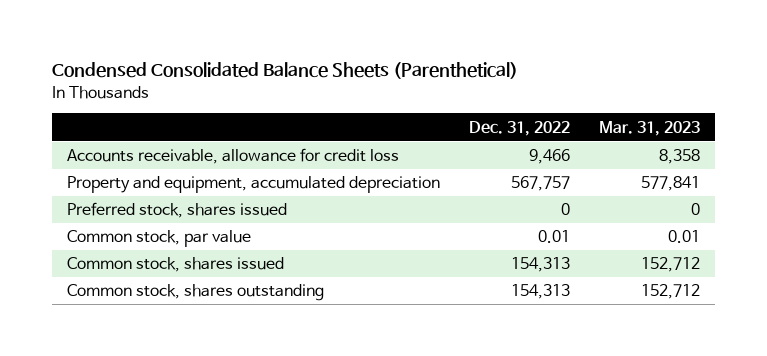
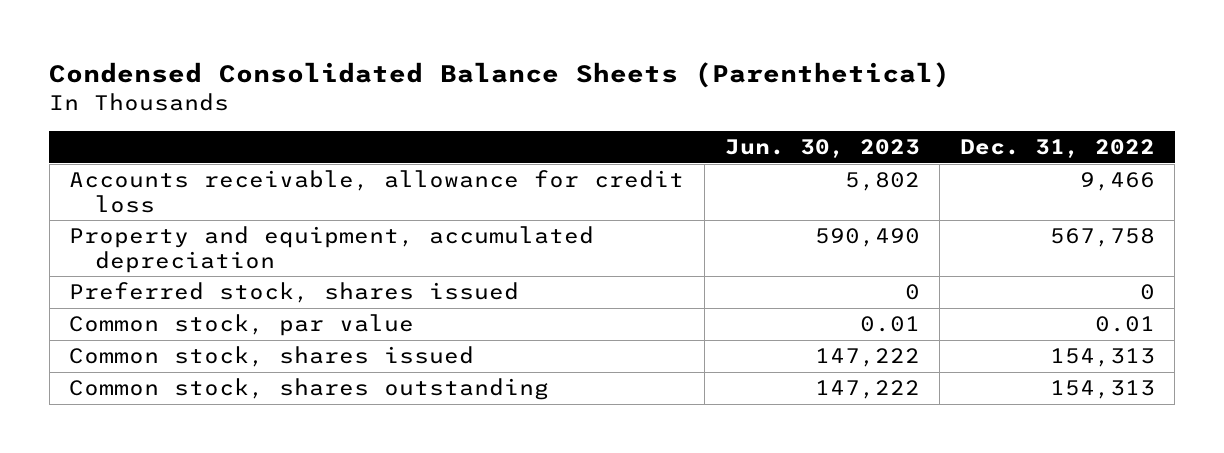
- | Dec. 31, 2022 | Mar. 31, 2023
+ | Jun. 30, 2023 | Dec. 31, 2022
- Property and equipment, accumulated depreciation | 567,757 | 577,841
+ Property and equipment, accumulated depreciation | 590,490 | 567,758

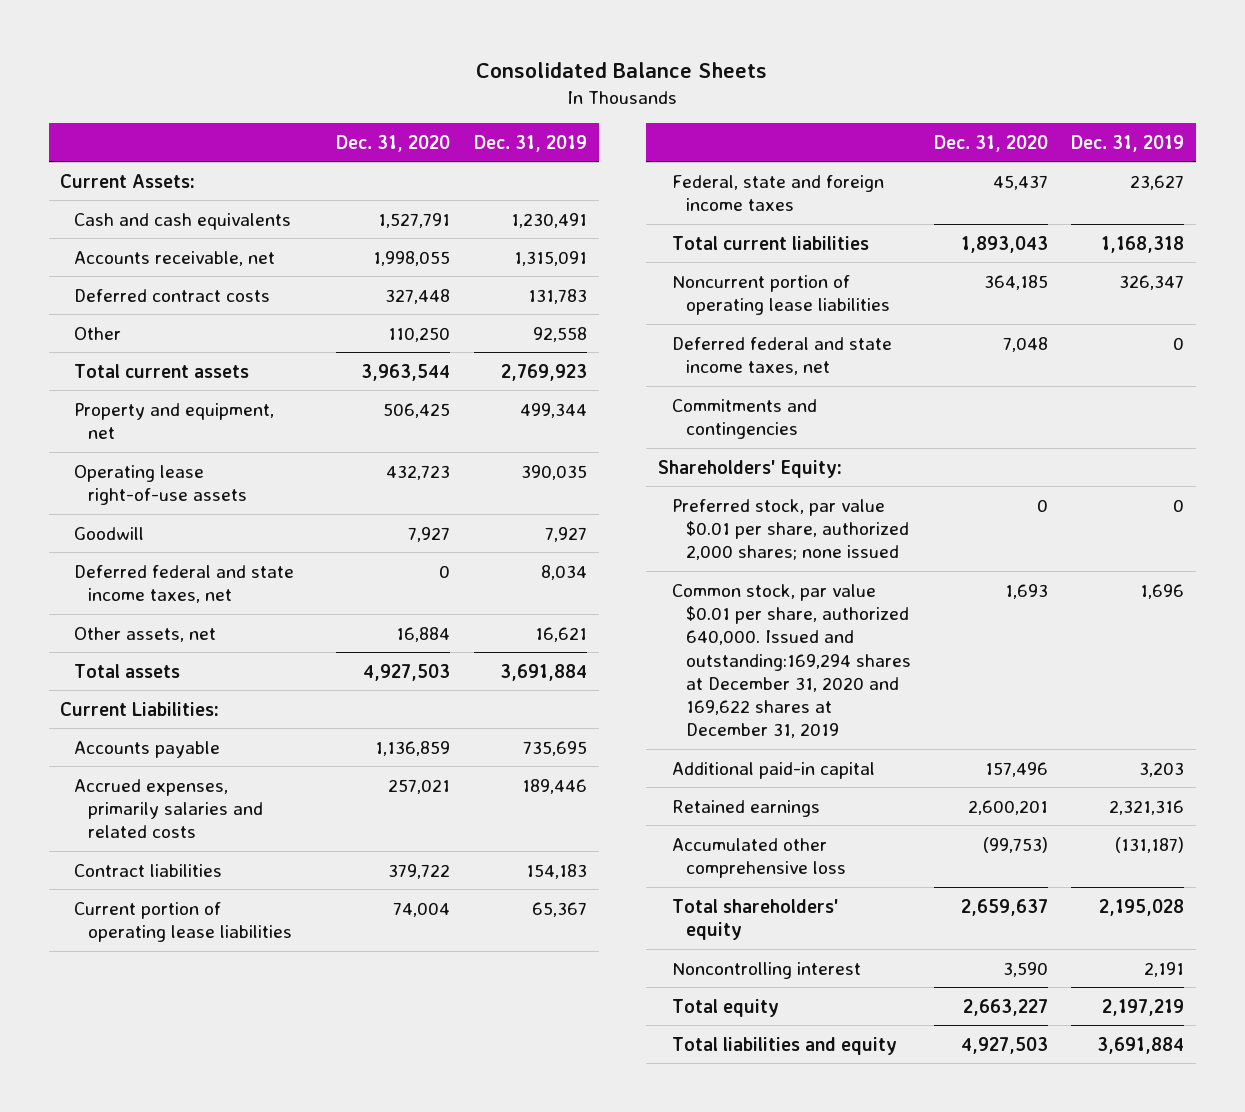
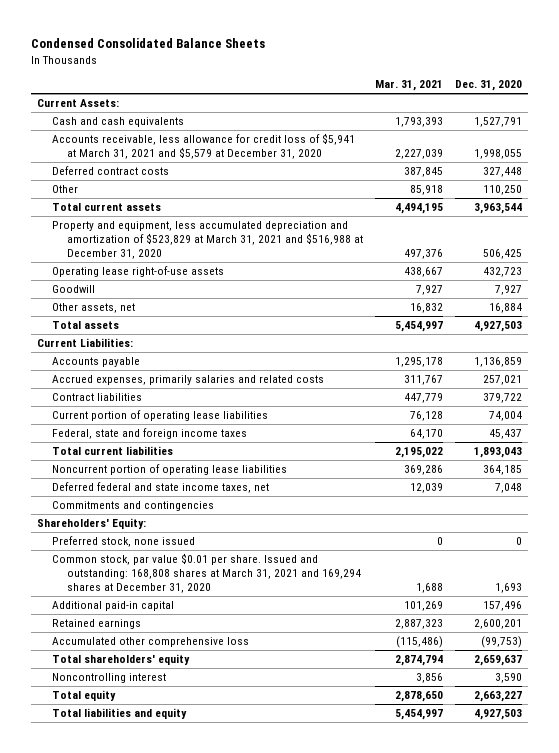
- Consolidated Balance Sheets
+ Condensed Consolidated Balance Sheets
- | Dec. 31, 2020 | Dec. 31, 2019
+ | Mar. 31, 2021 | Dec. 31, 2020
- Accounts receivable, net | 1,998,055 | 1,315,091
+ Accounts receivable, less allowance for credit loss of $5,941 at March 31, 2021 and $5,579 at December 31, 2020 | 2,227,039 | 1,998,055
- Property and equipment, net | 506,425 | 499,344
+ Property and equipment, less accumulated depreciation and amortization of $523,829 at March 31, 2021 and $516,988 at December 31, 2020 | 497,376 | 506,425
- Deferred federal and state income taxes, net | 0 | 8,034
- Preferred stock, par value $0.01 per share, authorized 2,000 shares; none issued | 0 | 0
- Common stock, par value $0.01 per share, authorized 640,000. Issued and outstanding:169,294 shares at December 31, 2020 and 169,622 shares at December 31, 2019 | 1,693 | 1,696
+ Preferred stock, none issued | 0 | 0
+ Common stock, par value $0.01 per share. Issued and outstanding: 168,808 shares at March 31, 2021 and 169,294 shares at December 31, 2020 | 1,688 | 1,693

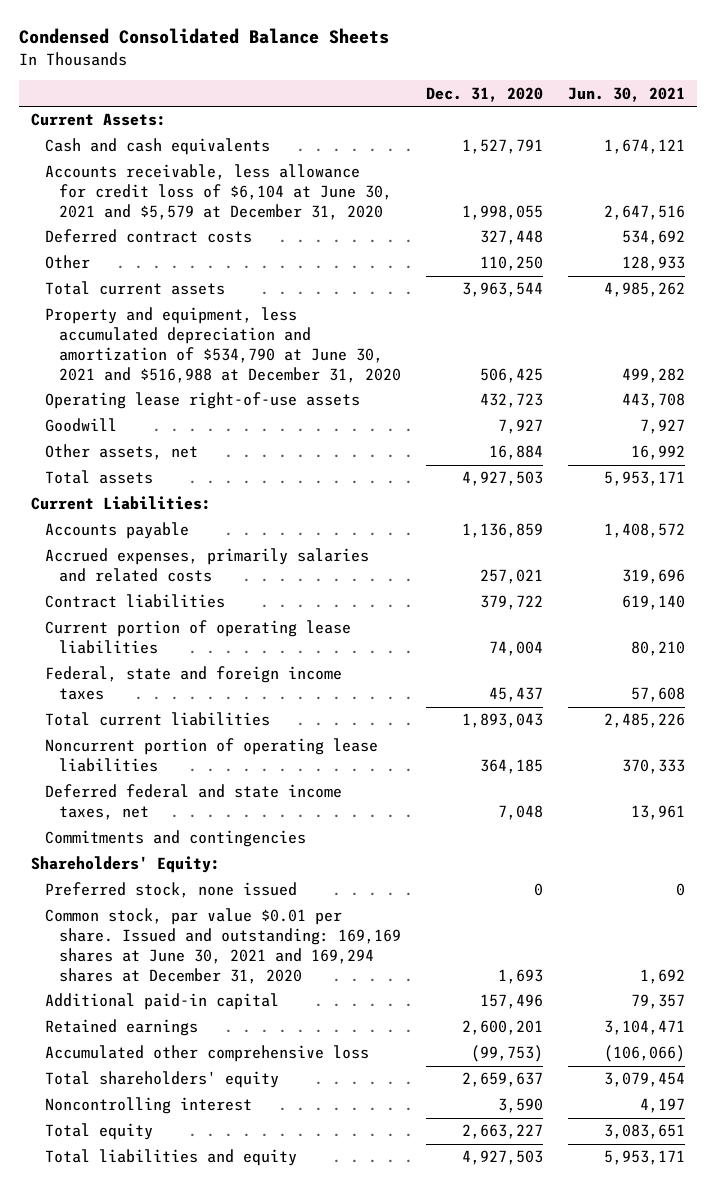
- | Mar. 31, 2021 | Dec. 31, 2020
+ | Dec. 31, 2020 | Jun. 30, 2021
- Accounts receivable, less allowance for credit loss of $5,941 at March 31, 2021 and $5,579 at December 31, 2020 | 2,227,039 | 1,998,055
+ Accounts receivable, less allowance for credit loss of $6,104 at June 30, 2021 and $5,579 at December 31, 2020 | 1,998,055 | 2,647,516
- Property and equipment, less accumulated depreciation and amortization of $523,829 at March 31, 2021 and $516,988 at December 31, 2020 | 497,376 | 506,425
+ Property and equipment, less accumulated depreciation and amortization of $534,790 at June 30, 2021 and $516,988 at December 31, 2020 | 506,425 | 499,282
- Common stock, par value $0.01 per share. Issued and outstanding: 168,808 shares at March 31, 2021 and 169,294 shares at December 31, 2020 | 1,688 | 1,693
+ Common stock, par value $0.01 per share. Issued and outstanding: 169,169 shares at June 30, 2021 and 169,294 shares at December 31, 2020 | 1,693 | 1,692

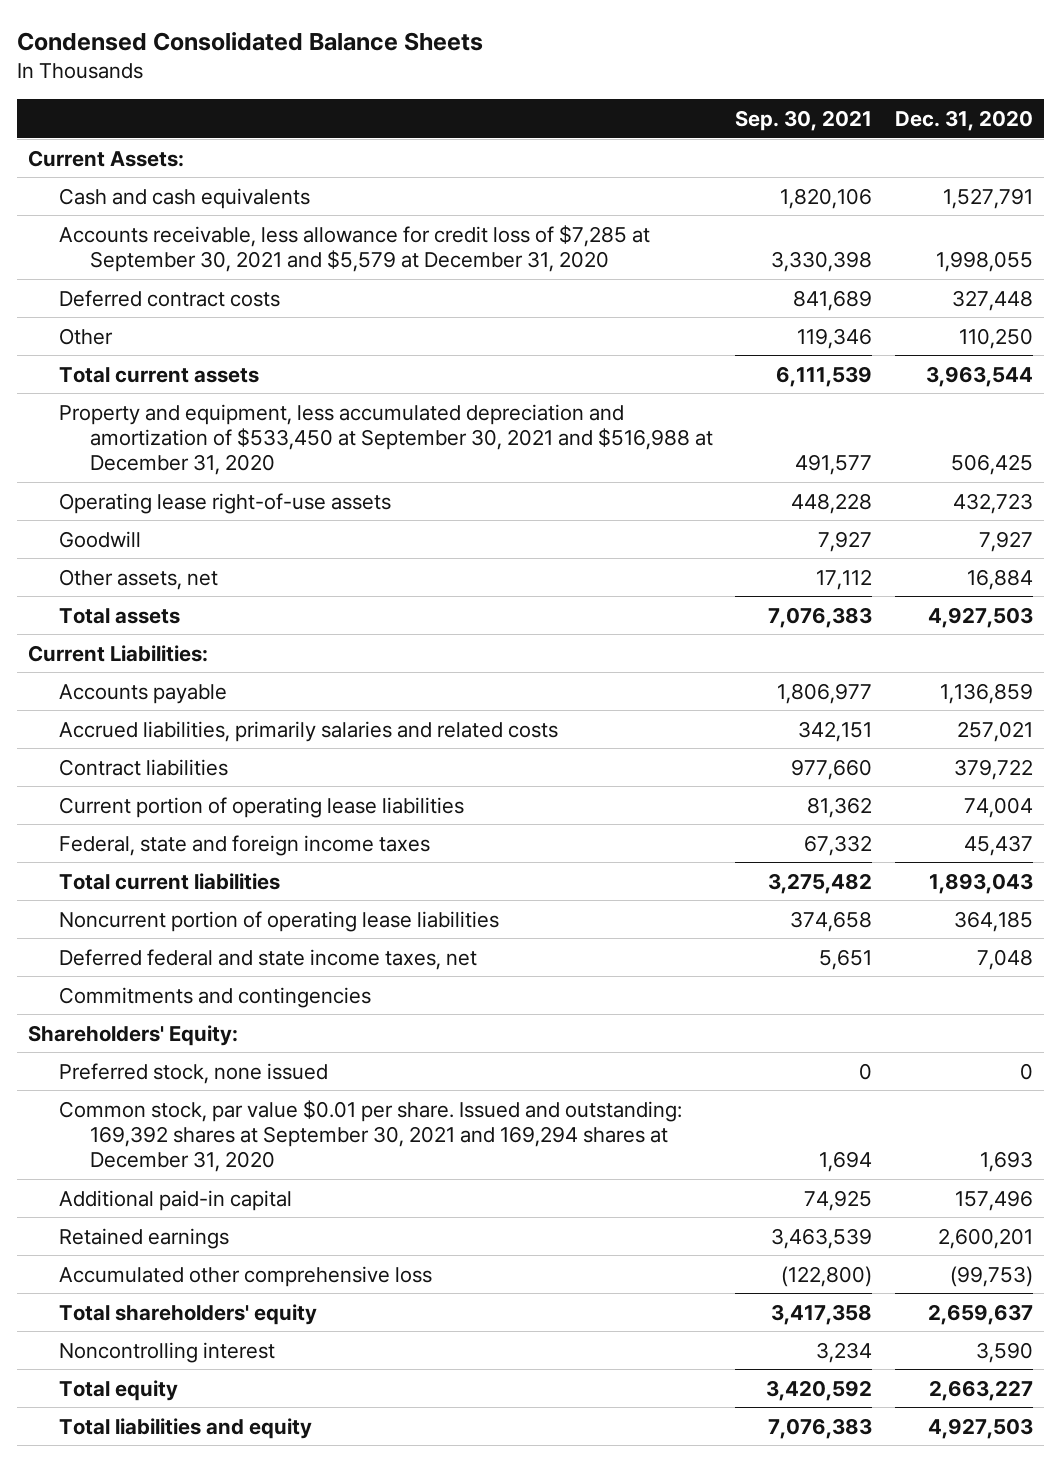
- | Dec. 31, 2020 | Jun. 30, 2021
+ | Sep. 30, 2021 | Dec. 31, 2020
- Accounts receivable, less allowance for credit loss of $6,104 at June 30, 2021 and $5,579 at December 31, 2020 | 1,998,055 | 2,647,516
+ Accounts receivable, less allowance for credit loss of $7,285 at September 30, 2021 and $5,579 at December 31, 2020 | 3,330,398 | 1,998,055
- Property and equipment, less accumulated depreciation and amortization of $534,790 at June 30, 2021 and $516,988 at December 31, 2020 | 506,425 | 499,282
+ Property and equipment, less accumulated depreciation and amortization of $533,450 at September 30, 2021 and $516,988 at December 31, 2020 | 491,577 | 506,425
- Accrued expenses, primarily salaries and related costs | 257,021 | 319,696
+ Accrued liabilities, primarily salaries and related costs | 342,151 | 257,021
- Common stock, par value $0.01 per share. Issued and outstanding: 169,169 shares at June 30, 2021 and 169,294 shares at December 31, 2020 | 1,693 | 1,692
+ Common stock, par value $0.01 per share. Issued and outstanding: 169,392 shares at September 30, 2021 and 169,294 shares at December 31, 2020 | 1,694 | 1,693

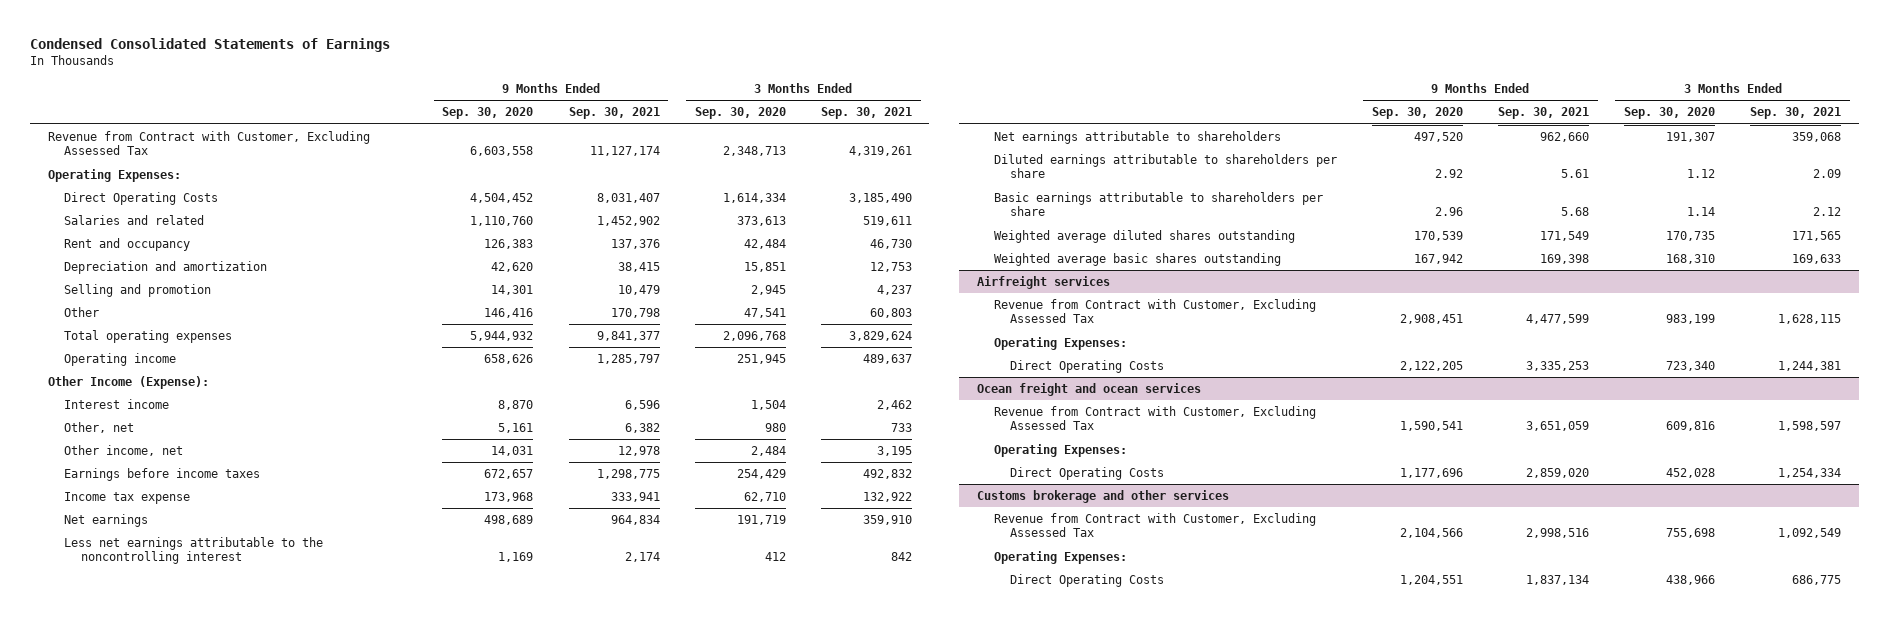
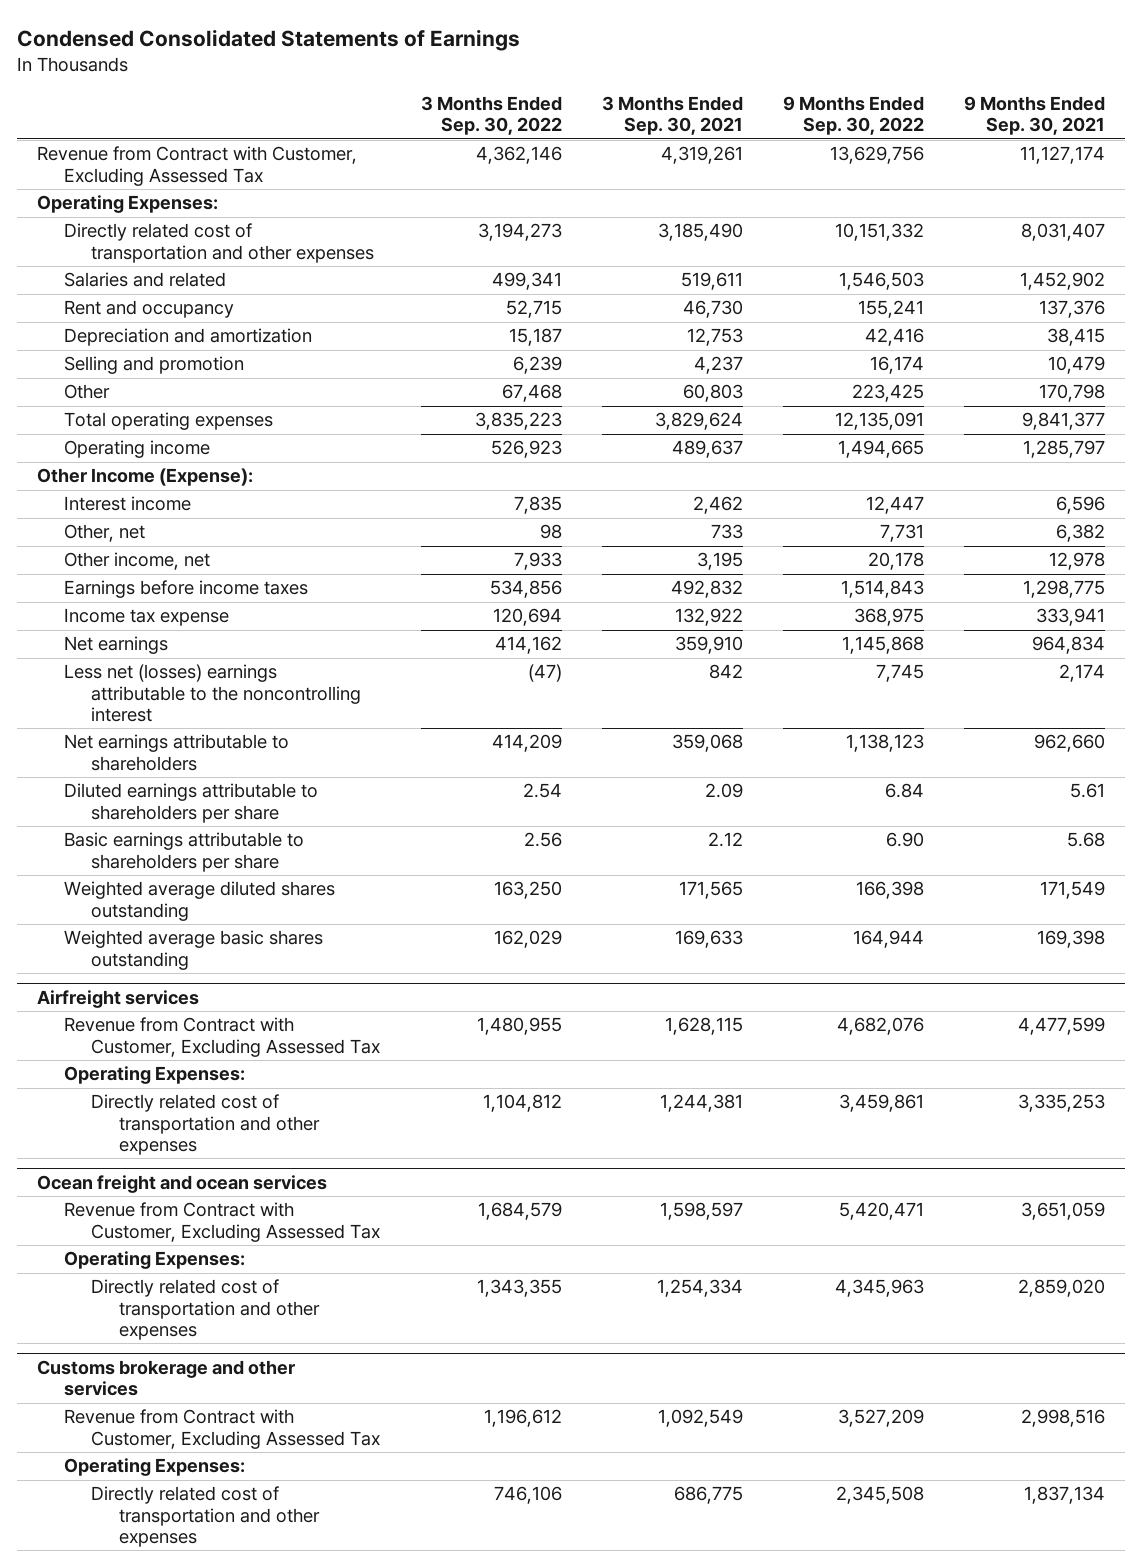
- | 9 Months Ended Sep. 30, 2020 | 9 Months Ended Sep. 30, 2021 | 3 Months Ended Sep. 30, 2020 | 3 Months Ended Sep. 30, 2021
+ | 3 Months Ended Sep. 30, 2022 | 3 Months Ended Sep. 30, 2021 | 9 Months Ended Sep. 30, 2022 | 9 Months Ended Sep. 30, 2021
- Direct Operating Costs | 4,504,452 | 8,031,407 | 1,614,334 | 3,185,490
+ Directly related cost of transportation and other expenses | 3,194,273 | 3,185,490 | 10,151,332 | 8,031,407
- Less net earnings attributable to the noncontrolling interest | 1,169 | 2,174 | 412 | 842
+ Less net (losses) earnings attributable to the noncontrolling interest | (47) | 842 | 7,745 | 2,174
@ Airfreight services
- Direct Operating Costs | 2,122,205 | 3,335,253 | 723,340 | 1,244,381
+ Directly related cost of transportation and other expenses | 1,104,812 | 1,244,381 | 3,459,861 | 3,335,253
@ Ocean freight and ocean services
- Direct Operating Costs | 1,177,696 | 2,859,020 | 452,028 | 1,254,334
+ Directly related cost of transportation and other expenses | 1,343,355 | 1,254,334 | 4,345,963 | 2,859,020
@ Customs brokerage and other services
- Direct Operating Costs | 1,204,551 | 1,837,134 | 438,966 | 686,775
+ Directly related cost of transportation and other expenses | 746,106 | 686,775 | 2,345,508 | 1,837,134

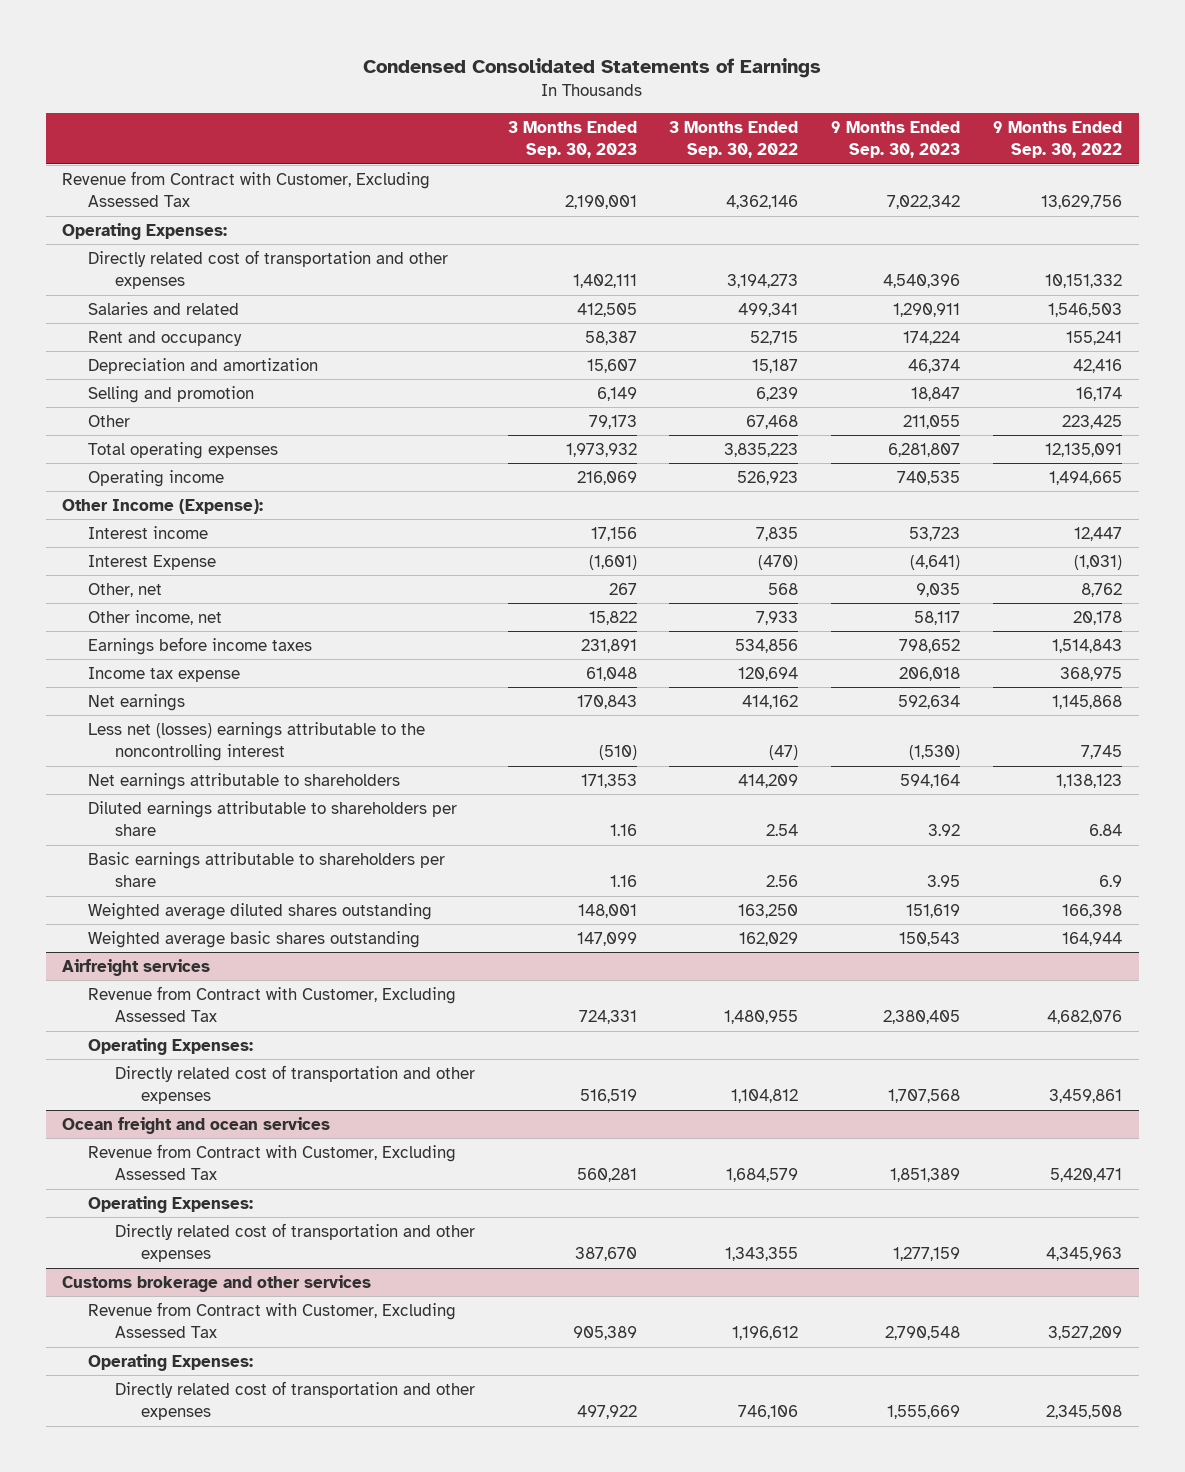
- | 3 Months Ended Sep. 30, 2022 | 3 Months Ended Sep. 30, 2021 | 9 Months Ended Sep. 30, 2022 | 9 Months Ended Sep. 30, 2021
+ | 3 Months Ended Sep. 30, 2023 | 3 Months Ended Sep. 30, 2022 | 9 Months Ended Sep. 30, 2023 | 9 Months Ended Sep. 30, 2022
- Other, net | 98 | 733 | 7,731 | 6,382
+ Interest Expense | (1,601) | (470) | (4,641) | (1,031)
+ Other, net | 267 | 568 | 9,035 | 8,762
- Basic earnings attributable to shareholders per share | 2.56 | 2.12 | 6.90 | 5.68
+ Basic earnings attributable to shareholders per share | 1.16 | 2.56 | 3.95 | 6.9

